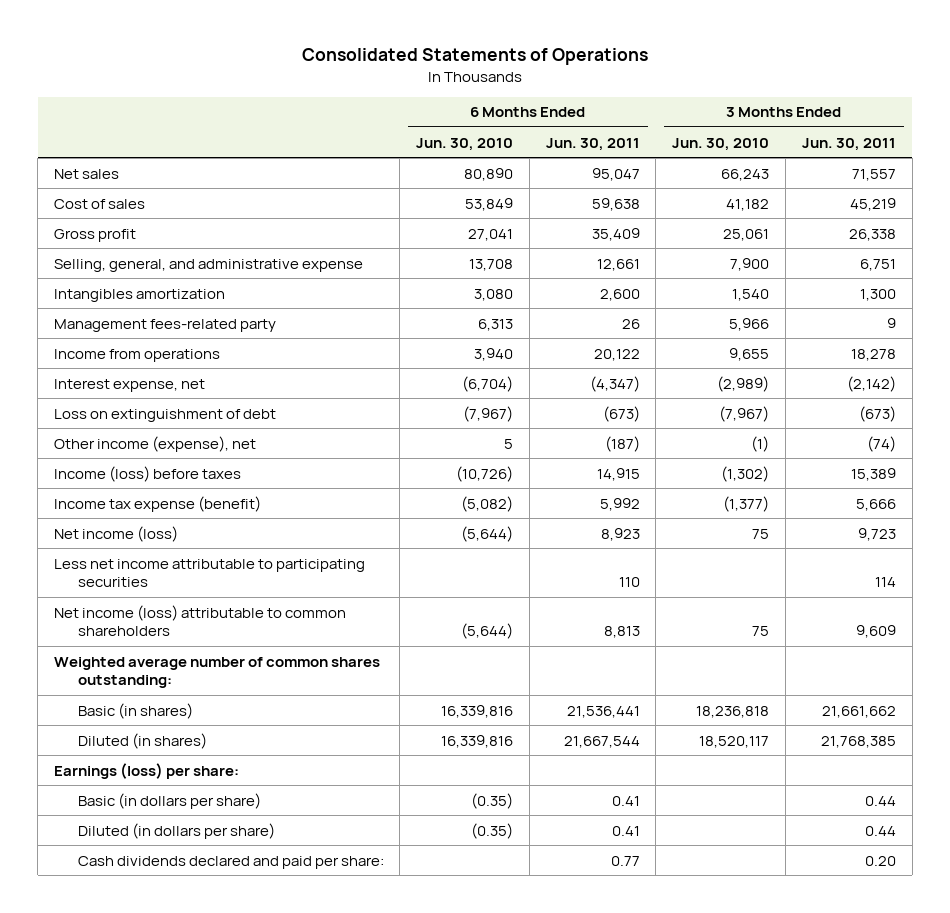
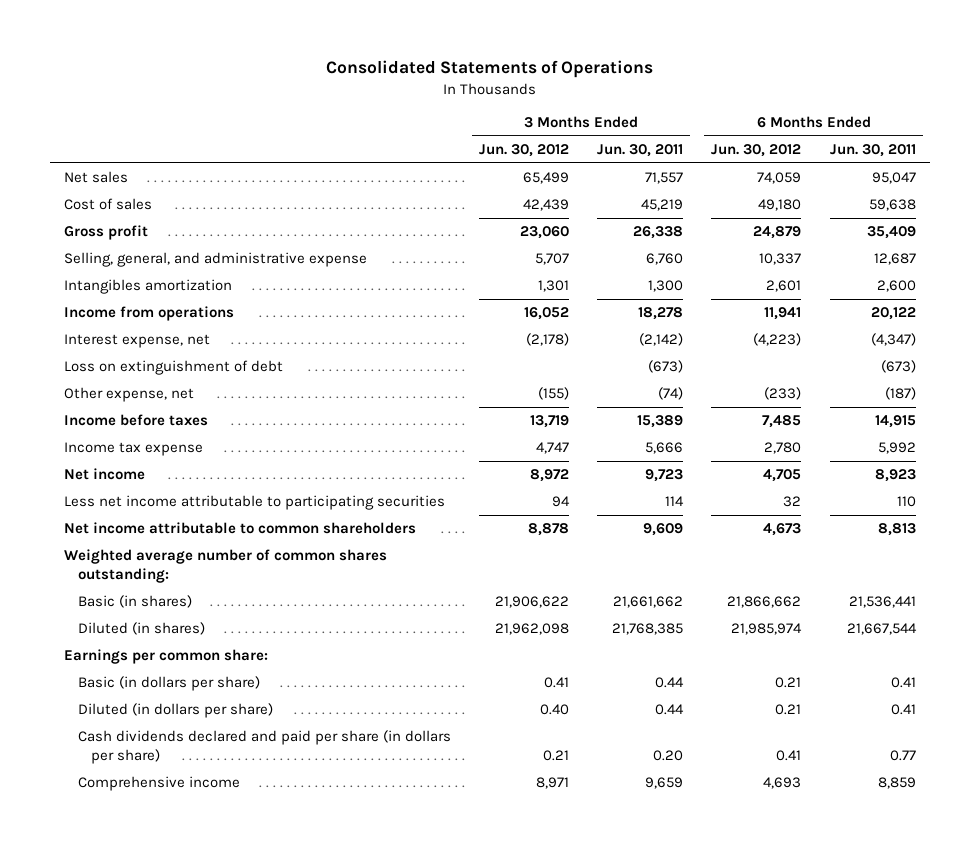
- | 6 Months Ended Jun. 30, 2010 | 6 Months Ended Jun. 30, 2011 | 3 Months Ended Jun. 30, 2010 | 3 Months Ended Jun. 30, 2011
+ | 3 Months Ended Jun. 30, 2012 | 3 Months Ended Jun. 30, 2011 | 6 Months Ended Jun. 30, 2012 | 6 Months Ended Jun. 30, 2011
- Selling, general, and administrative expense | 13,708 | 12,661 | 7,900 | 6,751
+ Selling, general, and administrative expense | 5,707 | 6,760 | 10,337 | 12,687
- Management fees-related party | 6,313 | 26 | 5,966 | 9
- Other income (expense), net | 5 | (187) | (1) | (74)
- Income (loss) before taxes | (10,726) | 14,915 | (1,302) | 15,389
- Income tax expense (benefit) | (5,082) | 5,992 | (1,377) | 5,666
- Net income (loss) | (5,644) | 8,923 | 75 | 9,723
+ Other expense, net | (155) | (74) | (233) | (187)
+ Income before taxes | 13,719 | 15,389 | 7,485 | 14,915
+ Income tax expense | 4,747 | 5,666 | 2,780 | 5,992
+ Net income | 8,972 | 9,723 | 4,705 | 8,923
- Net income (loss) attributable to common shareholders | (5,644) | 8,813 | 75 | 9,609
+ Net income attributable to common shareholders | 8,878 | 9,609 | 4,673 | 8,813
- Earnings (loss) per share:
+ Earnings per common share:
- Cash dividends declared and paid per share: | | 0.77 | | 0.20
+ Cash dividends declared and paid per share (in dollars per share) | 0.21 | 0.20 | 0.41 | 0.77
+ Comprehensive income | 8,971 | 9,659 | 4,693 | 8,859

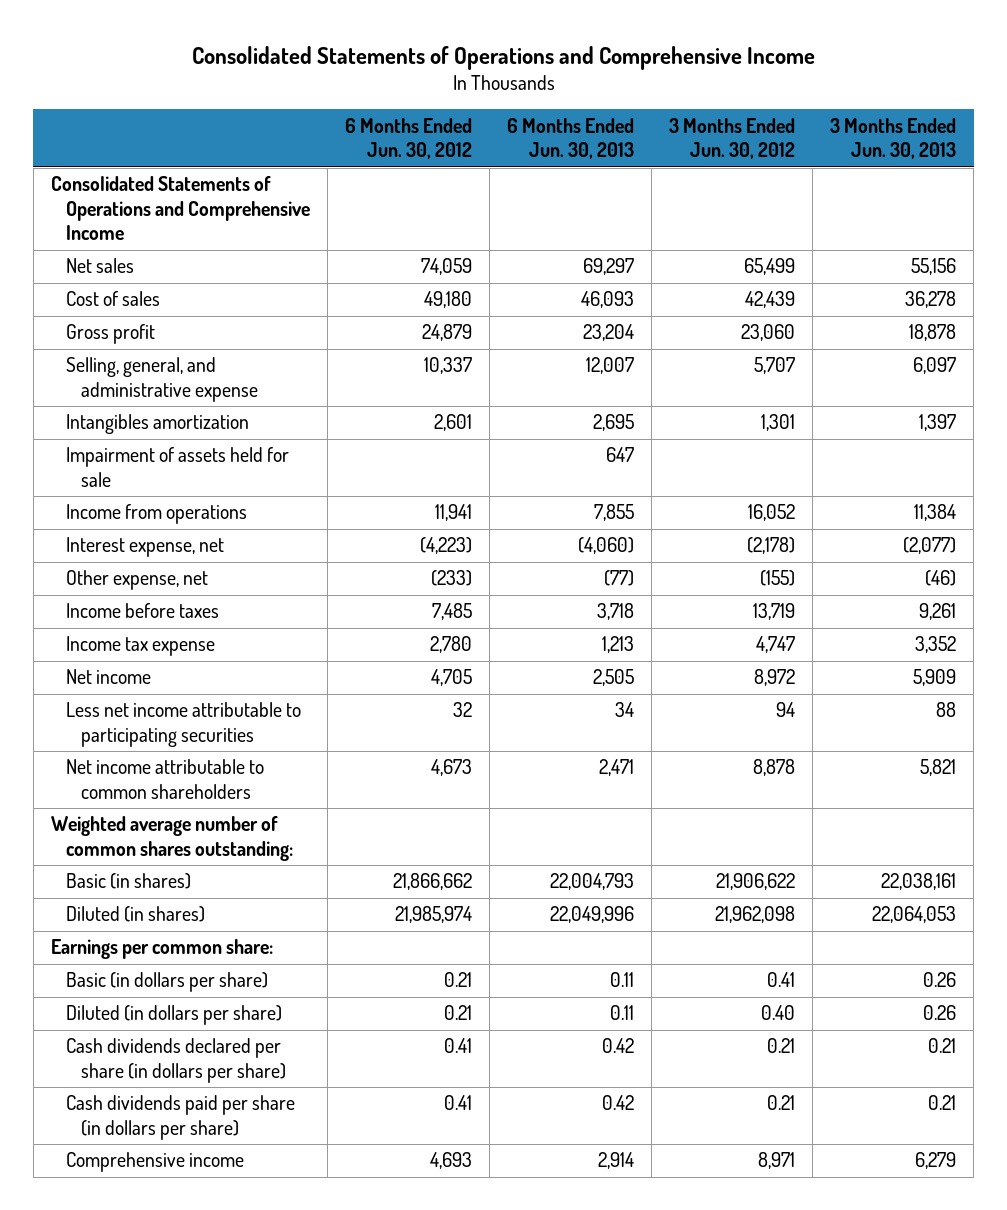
- Consolidated Statements of Operations
+ Consolidated Statements of Operations and Comprehensive Income
- | 3 Months Ended Jun. 30, 2012 | 3 Months Ended Jun. 30, 2011 | 6 Months Ended Jun. 30, 2012 | 6 Months Ended Jun. 30, 2011
+ | 6 Months Ended Jun. 30, 2012 | 6 Months Ended Jun. 30, 2013 | 3 Months Ended Jun. 30, 2012 | 3 Months Ended Jun. 30, 2013
+ Consolidated Statements of Operations and Comprehensive Income
+ Impairment of assets held for sale | | 647 | |
- Loss on extinguishment of debt | | (673) | | (673)
- Cash dividends declared and paid per share (in dollars per share) | 0.21 | 0.20 | 0.41 | 0.77
+ Cash dividends declared per share (in dollars per share) | 0.41 | 0.42 | 0.21 | 0.21
+ Cash dividends paid per share (in dollars per share) | 0.41 | 0.42 | 0.21 | 0.21

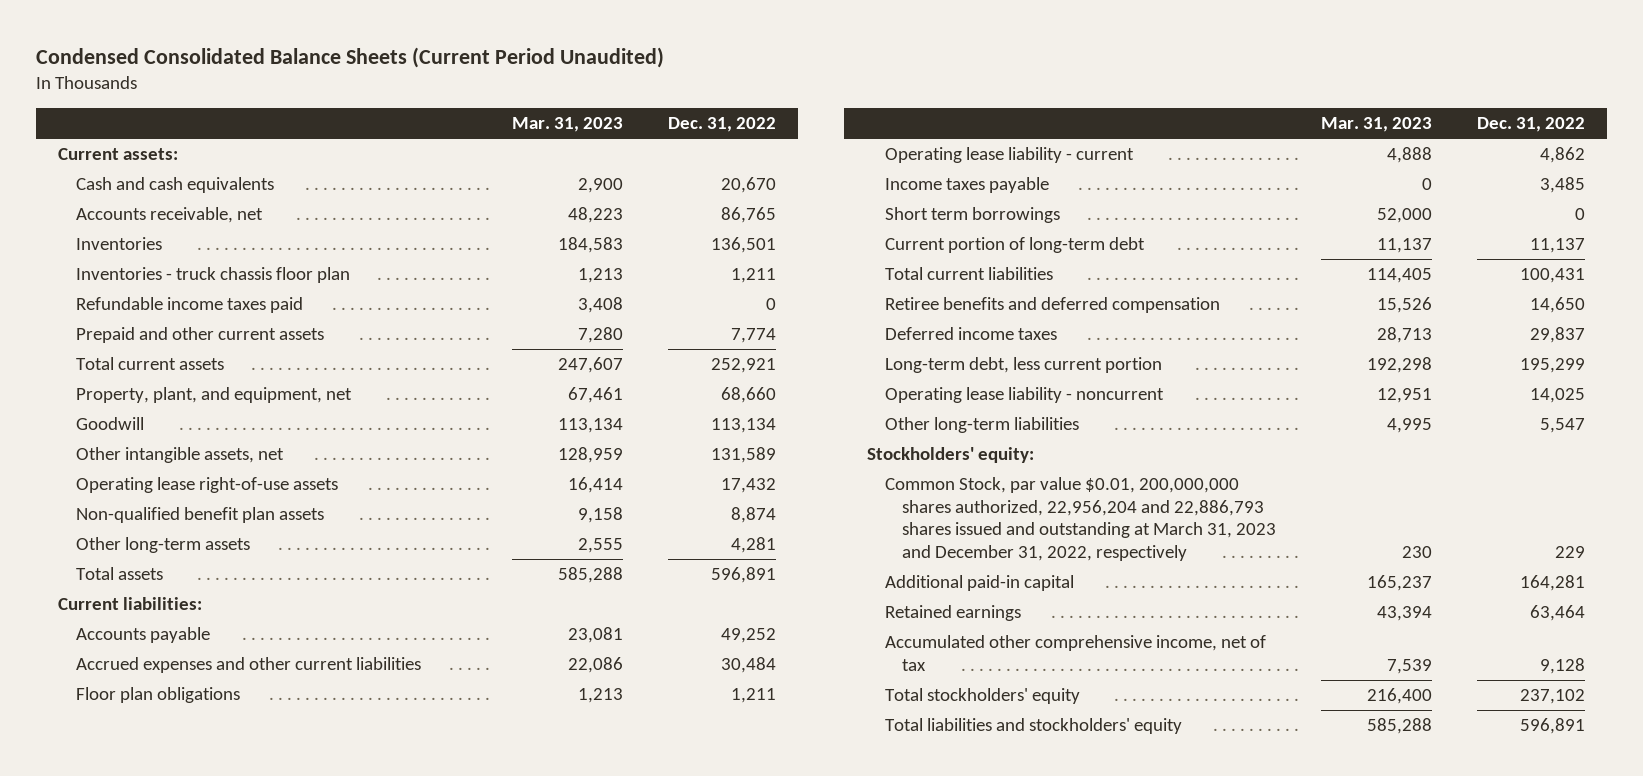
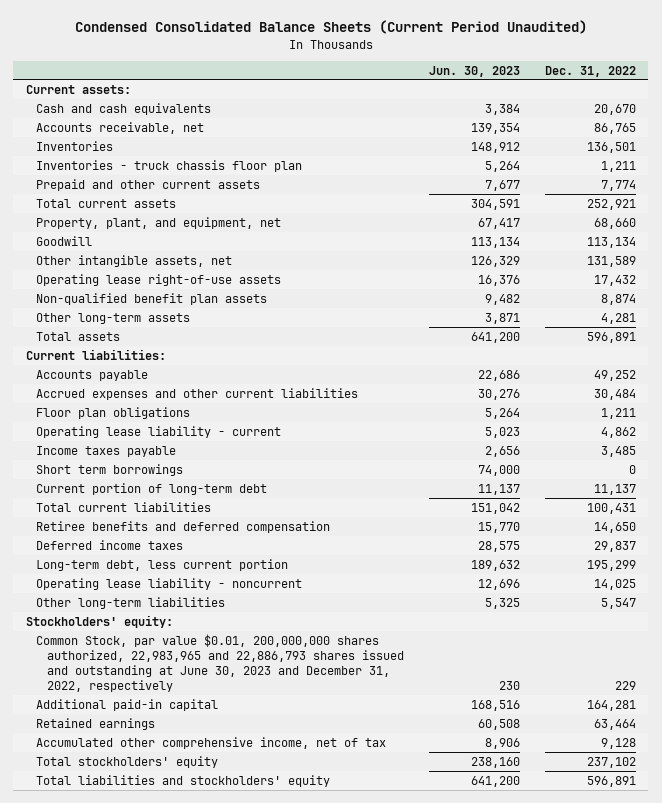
- | Mar. 31, 2023 | Dec. 31, 2022
+ | Jun. 30, 2023 | Dec. 31, 2022
- Refundable income taxes paid | 3,408 | 0
- Common Stock, par value $0.01, 200,000,000 shares authorized, 22,956,204 and 22,886,793 shares issued and outstanding at March 31, 2023 and December 31, 2022, respectively | 230 | 229
+ Common Stock, par value $0.01, 200,000,000 shares authorized, 22,983,965 and 22,886,793 shares issued and outstanding at June 30, 2023 and December 31, 2022, respectively | 230 | 229

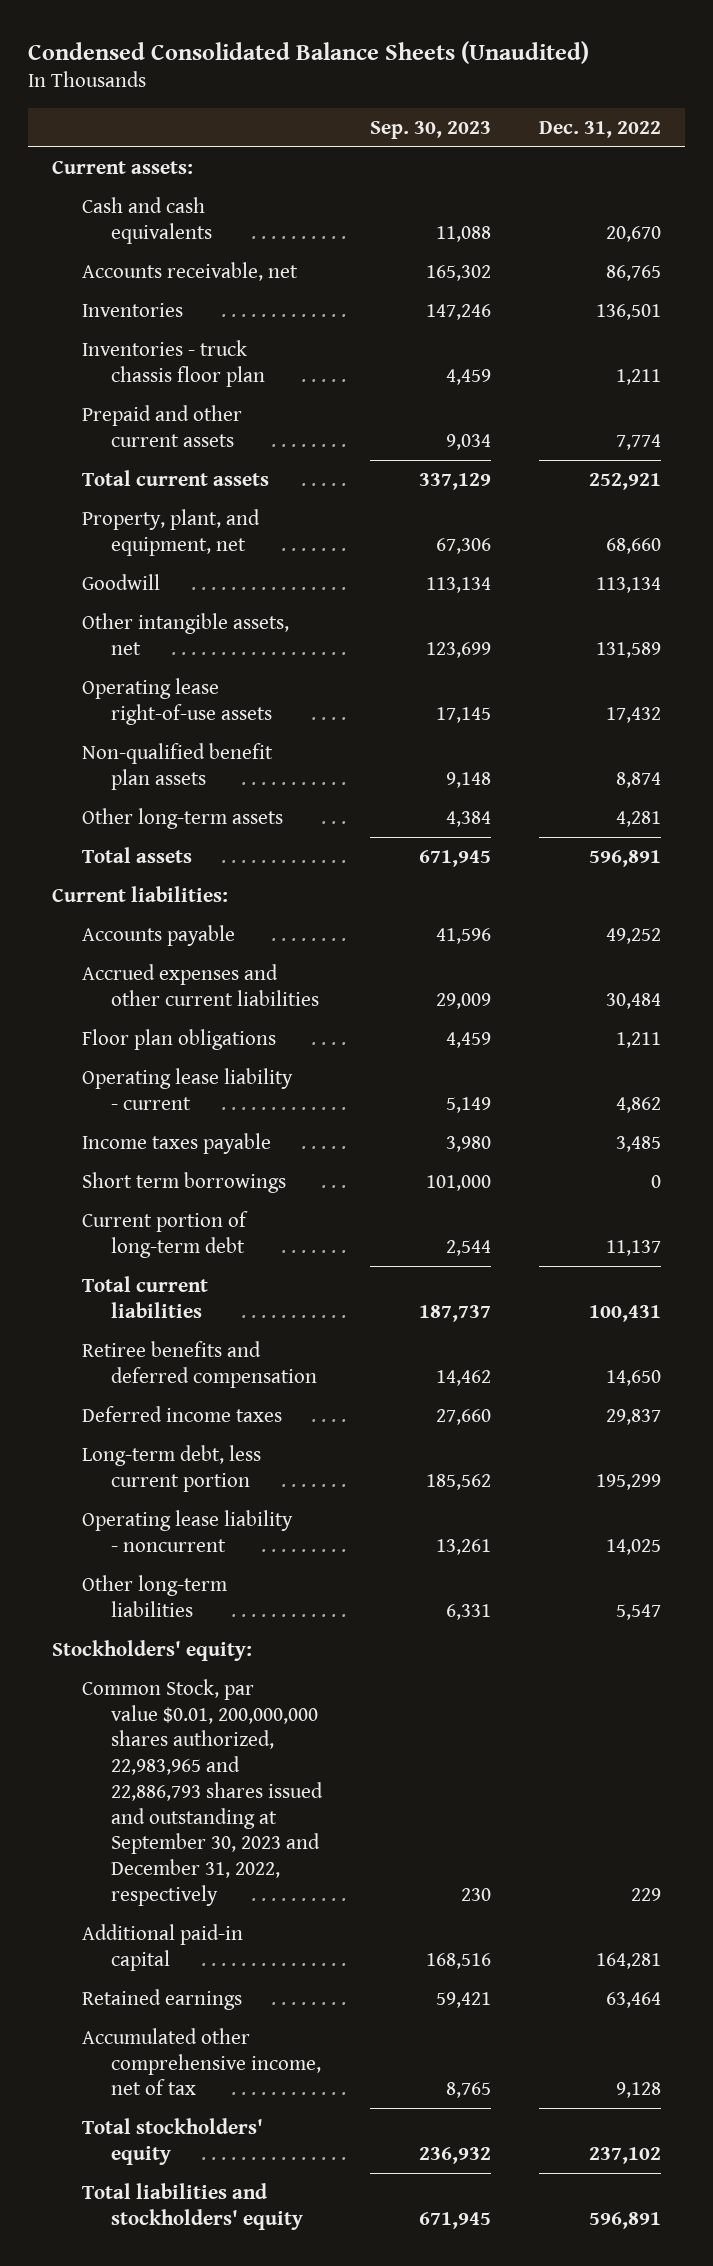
- Condensed Consolidated Balance Sheets (Current Period Unaudited)
+ Condensed Consolidated Balance Sheets (Unaudited)
- | Jun. 30, 2023 | Dec. 31, 2022
+ | Sep. 30, 2023 | Dec. 31, 2022
- Common Stock, par value $0.01, 200,000,000 shares authorized, 22,983,965 and 22,886,793 shares issued and outstanding at June 30, 2023 and December 31, 2022, respectively | 230 | 229
+ Common Stock, par value $0.01, 200,000,000 shares authorized, 22,983,965 and 22,886,793 shares issued and outstanding at September 30, 2023 and December 31, 2022, respectively | 230 | 229

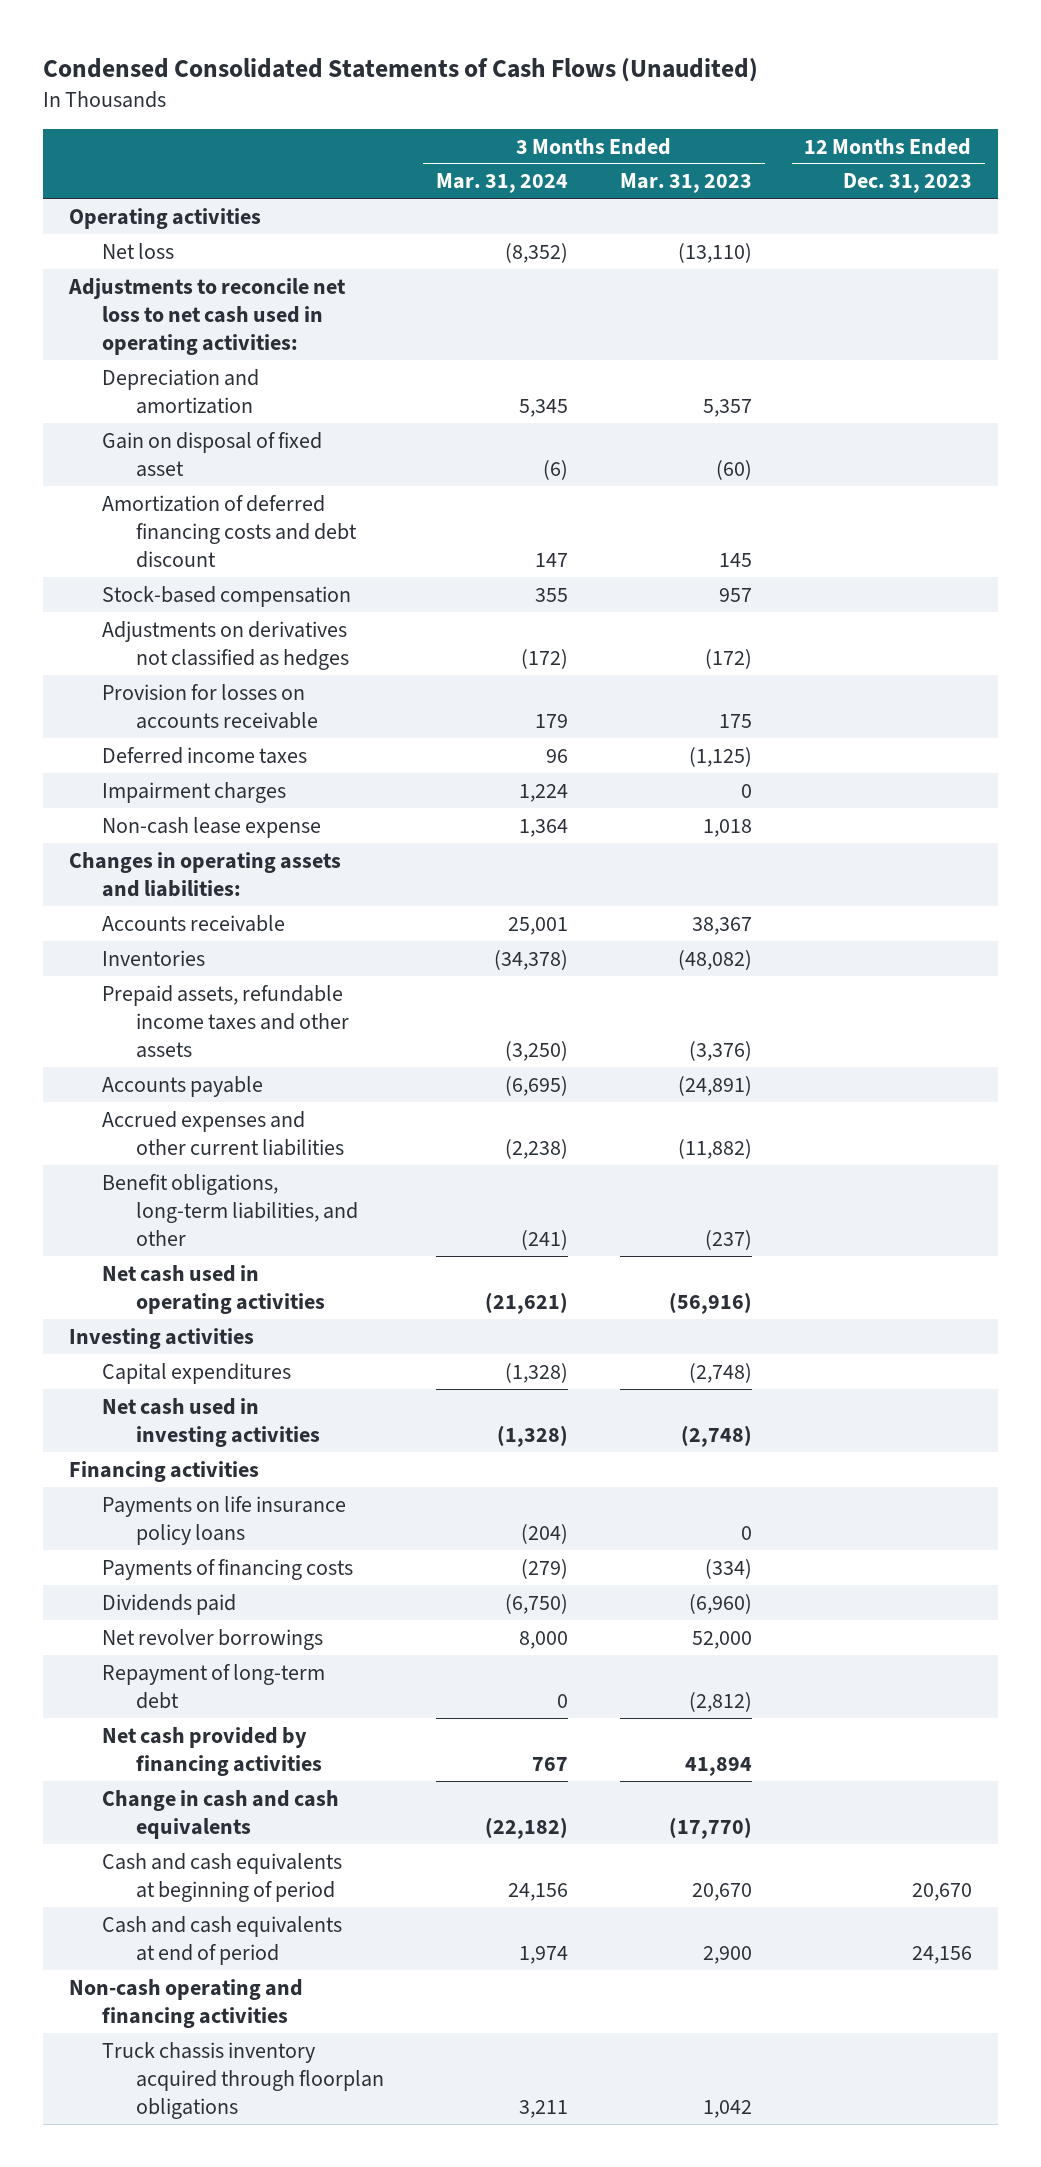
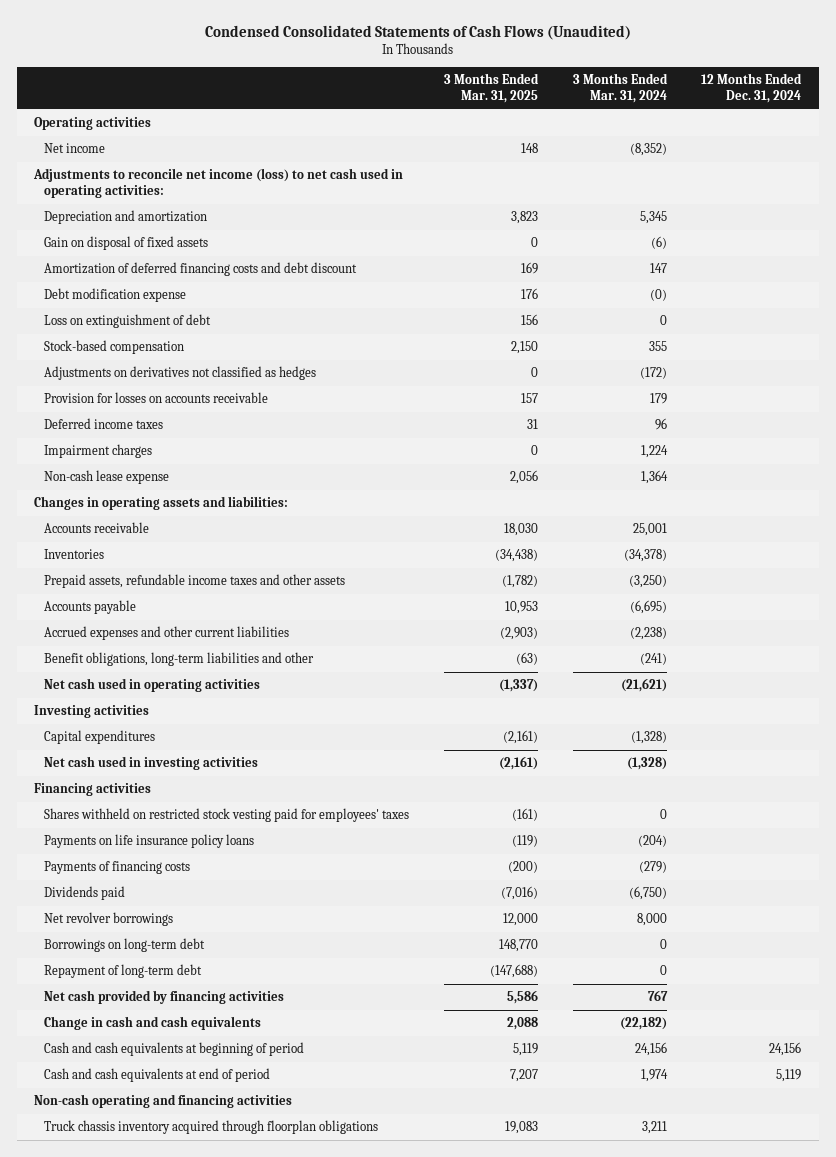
- | 3 Months Ended Mar. 31, 2024 | 3 Months Ended Mar. 31, 2023 | 12 Months Ended Dec. 31, 2023
+ | 3 Months Ended Mar. 31, 2025 | 3 Months Ended Mar. 31, 2024 | 12 Months Ended Dec. 31, 2024
- Net loss | (8,352) | (13,110) |
- Adjustments to reconcile net loss to net cash used in operating activities:
+ Net income | 148 | (8,352) |
+ Adjustments to reconcile net income (loss) to net cash used in operating activities:
- Gain on disposal of fixed asset | (6) | (60) |
+ Gain on disposal of fixed assets | 0 | (6) |
+ Debt modification expense | 176 | (0) |
+ Loss on extinguishment of debt | 156 | 0 |
- Benefit obligations, long-term liabilities, and other | (241) | (237) |
+ Benefit obligations, long-term liabilities and other | (63) | (241) |
+ Shares withheld on restricted stock vesting paid for employees' taxes | (161) | 0 |
+ Borrowings on long-term debt | 148,770 | 0 |

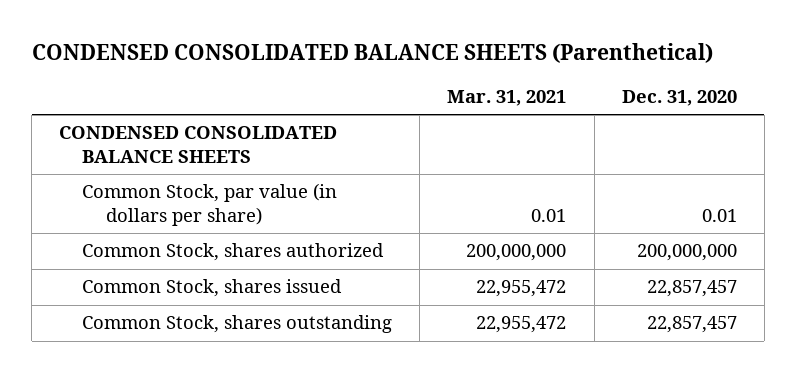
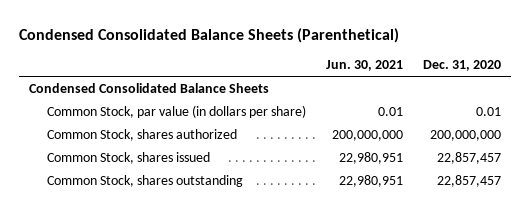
- CONDENSED CONSOLIDATED BALANCE SHEETS (Parenthetical)
+ Condensed Consolidated Balance Sheets (Parenthetical)
- | Mar. 31, 2021 | Dec. 31, 2020
+ | Jun. 30, 2021 | Dec. 31, 2020
- CONDENSED CONSOLIDATED BALANCE SHEETS
+ Condensed Consolidated Balance Sheets

